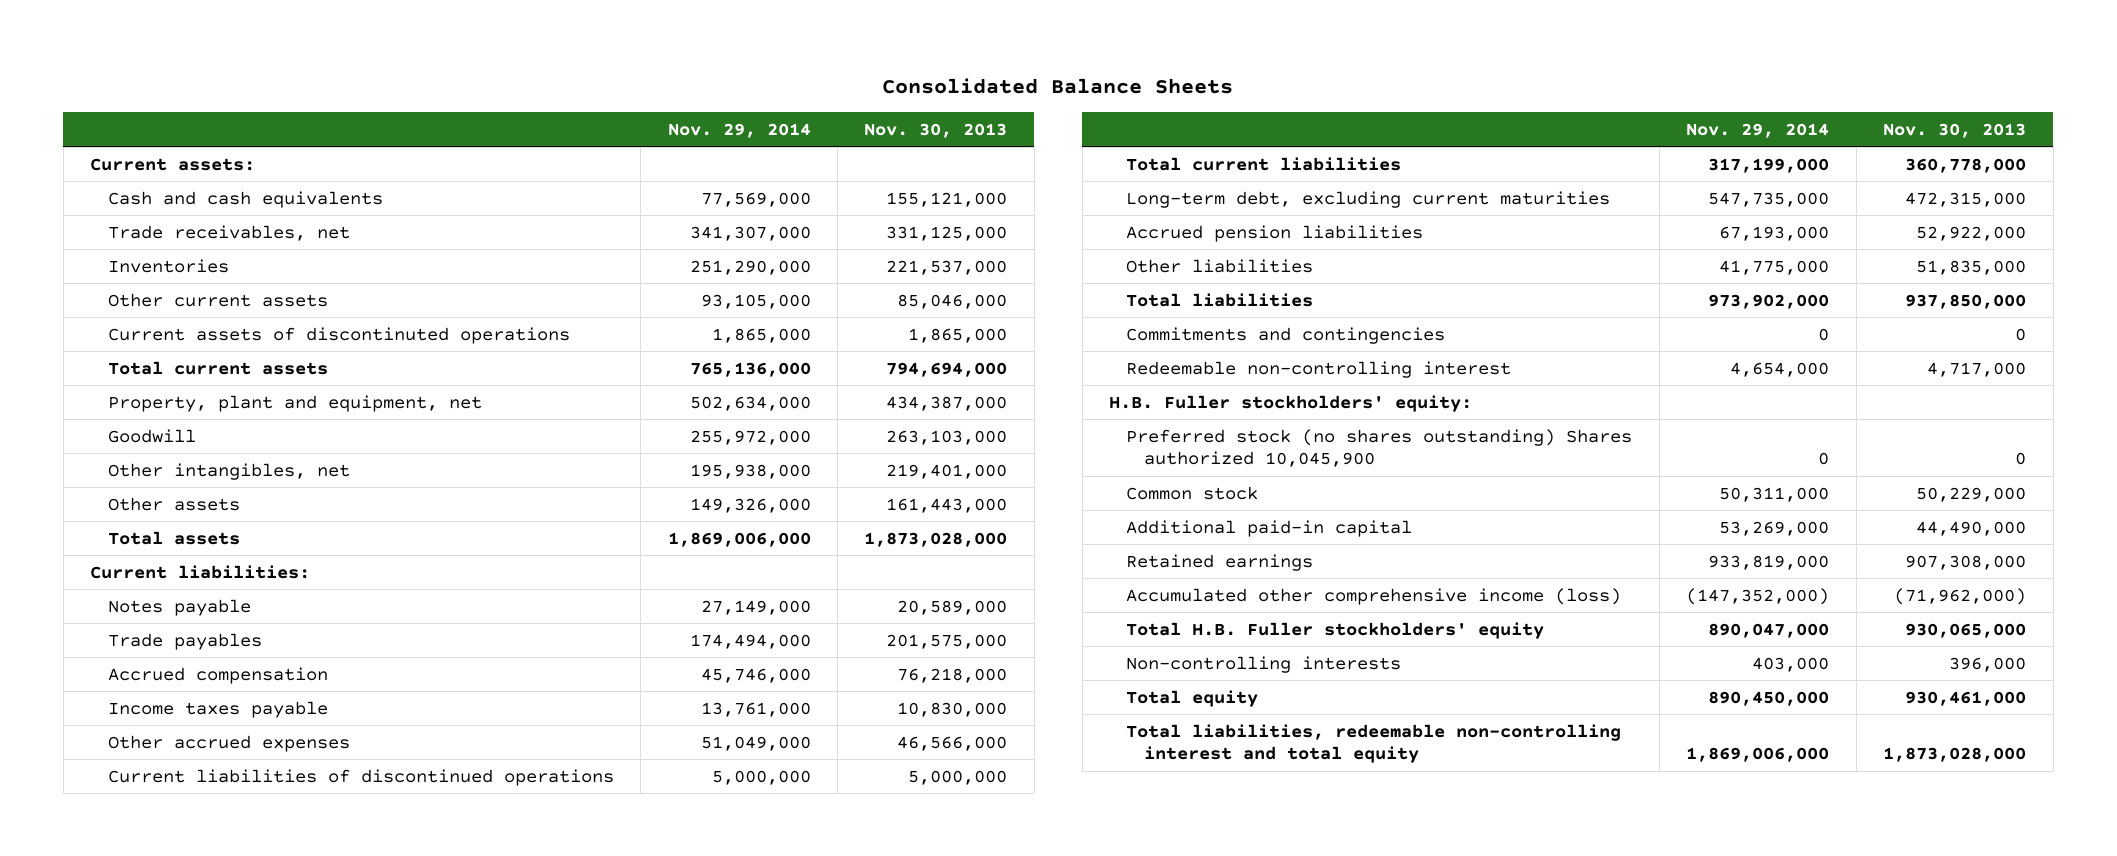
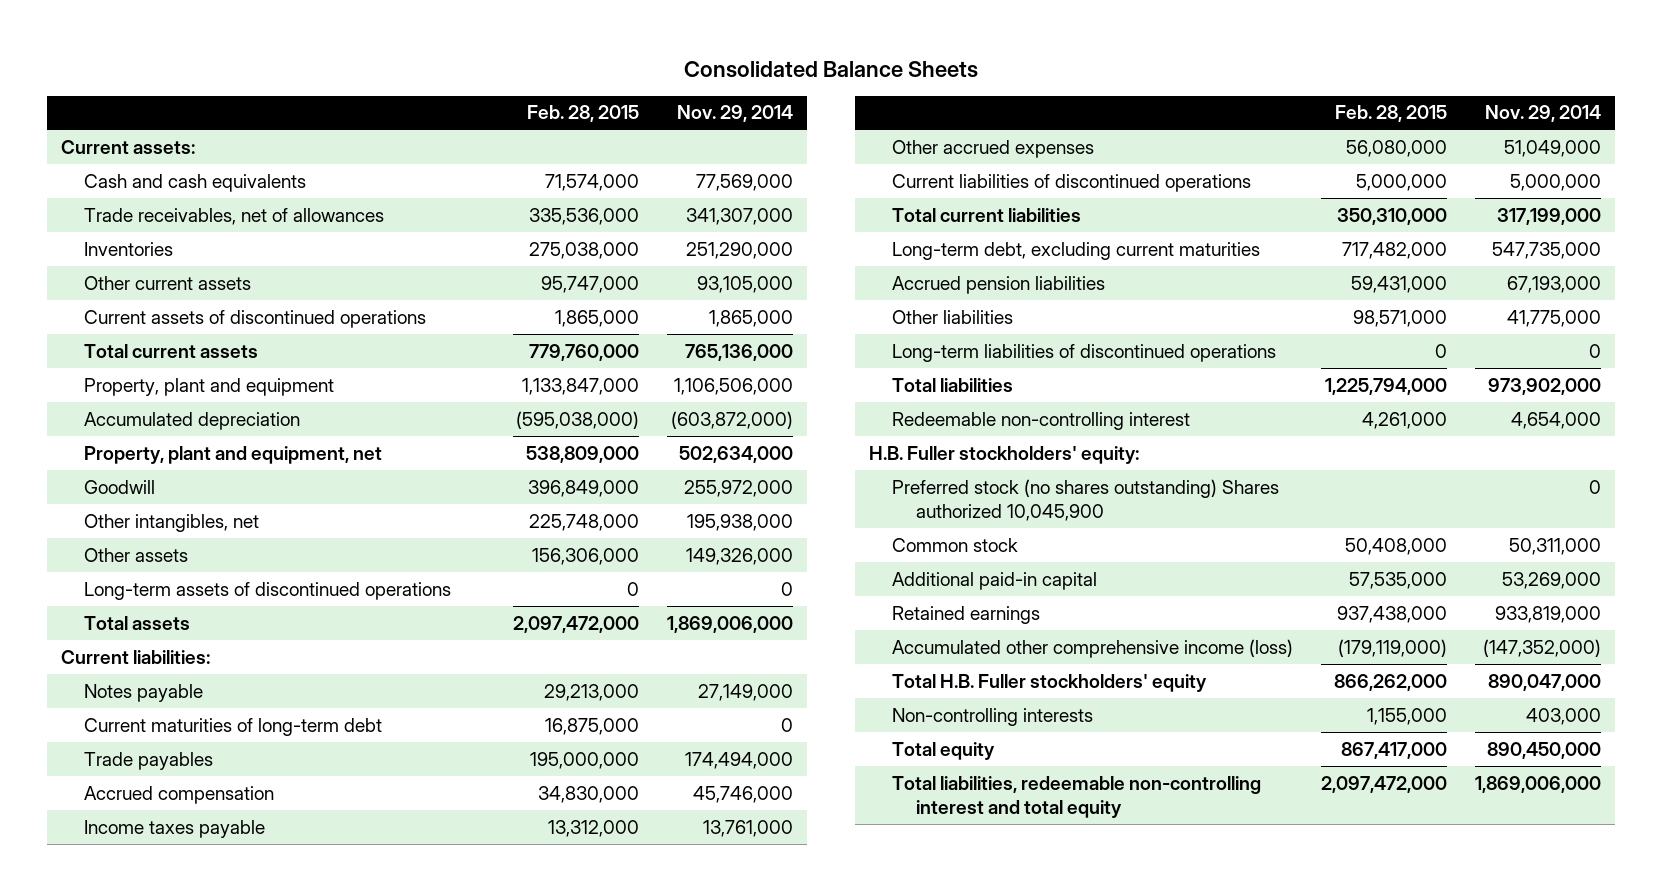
- | Nov. 29, 2014 | Nov. 30, 2013
+ | Feb. 28, 2015 | Nov. 29, 2014
- Trade receivables, net | 341,307,000 | 331,125,000
+ Trade receivables, net of allowances | 335,536,000 | 341,307,000
- Current assets of discontinuted operations | 1,865,000 | 1,865,000
+ Current assets of discontinued operations | 1,865,000 | 1,865,000
+ Property, plant and equipment | 1,133,847,000 | 1,106,506,000
+ Accumulated depreciation | (595,038,000) | (603,872,000)
+ Long-term assets of discontinued operations | 0 | 0
+ Current maturities of long-term debt | 16,875,000 | 0
+ Long-term liabilities of discontinued operations | 0 | 0
- Commitments and contingencies | 0 | 0

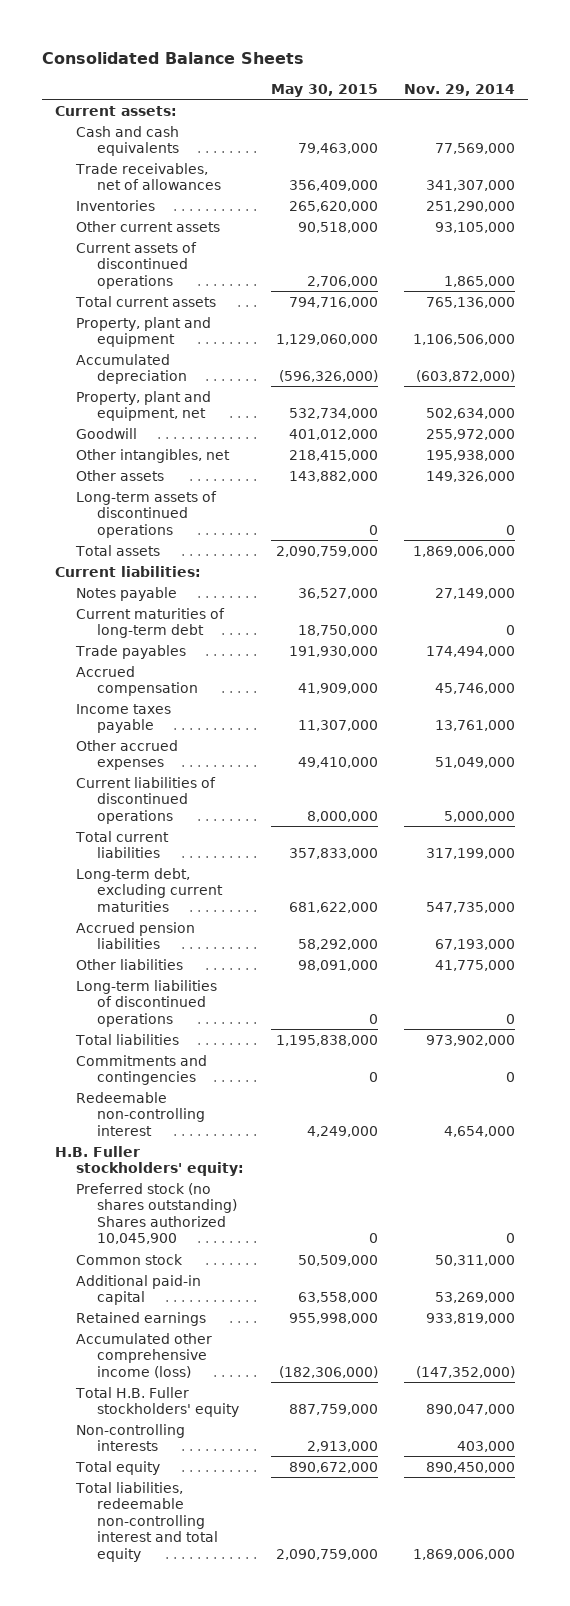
- | Feb. 28, 2015 | Nov. 29, 2014
+ | May 30, 2015 | Nov. 29, 2014
+ Commitments and contingencies | 0 | 0

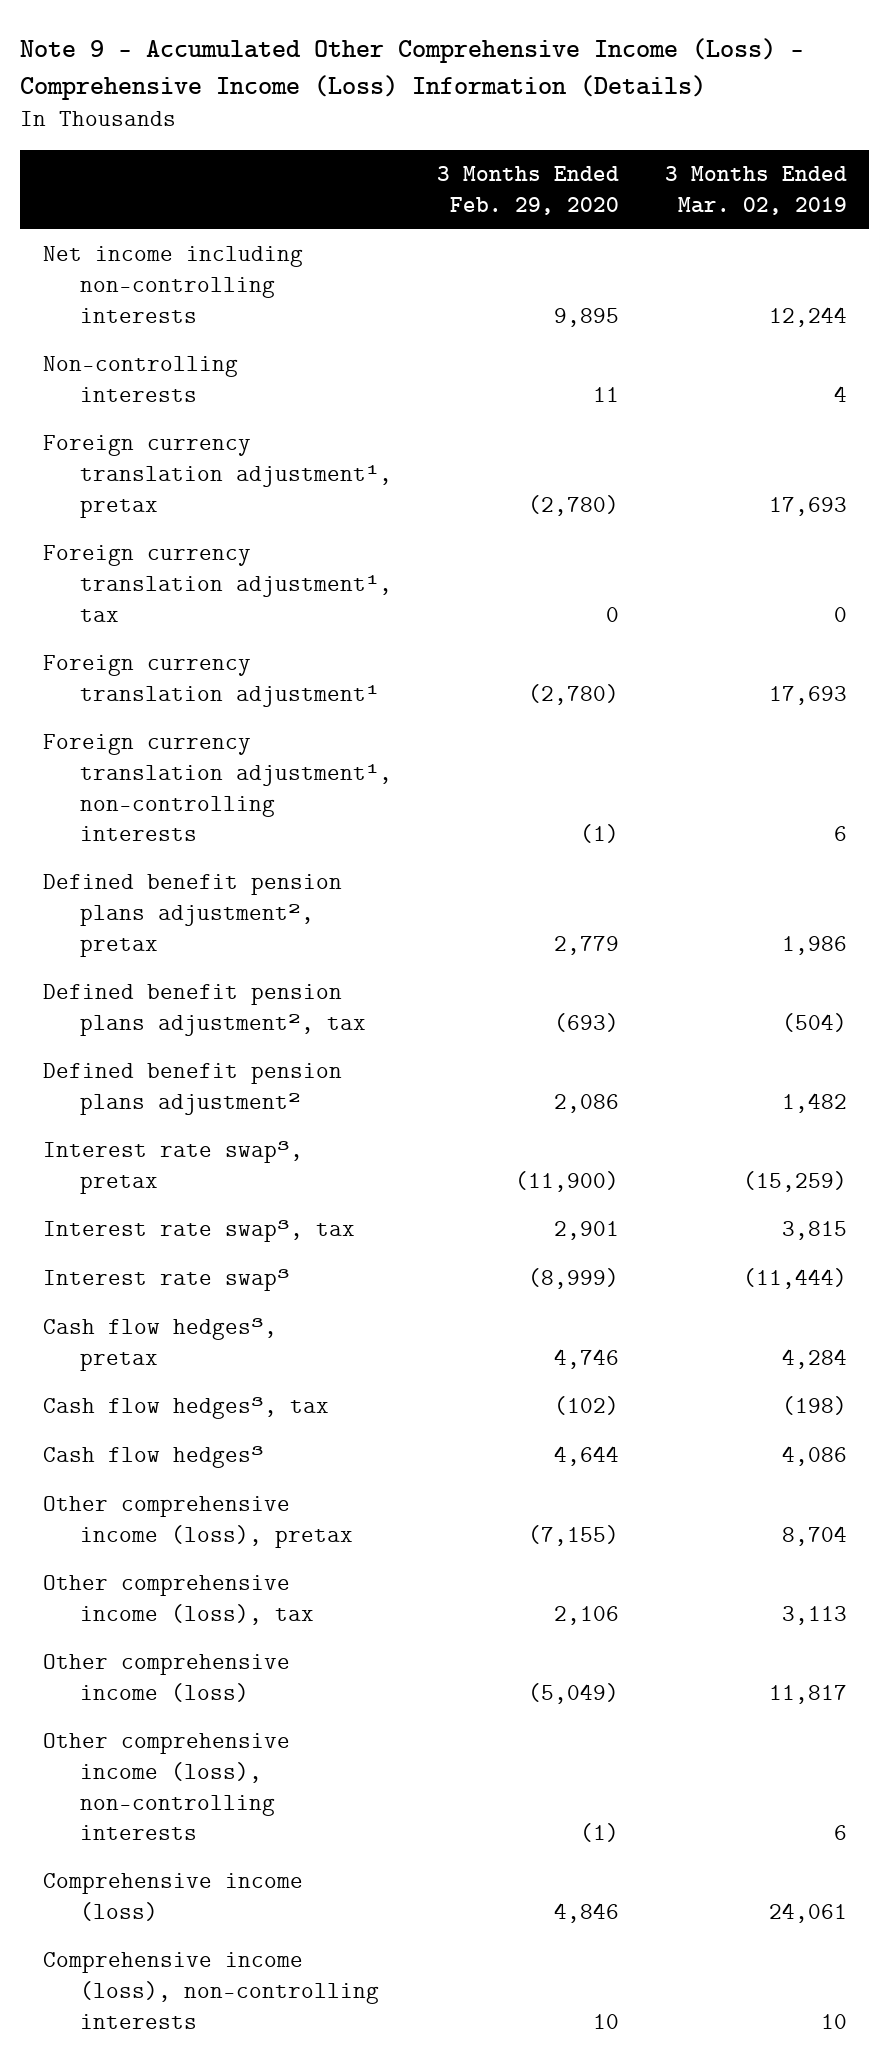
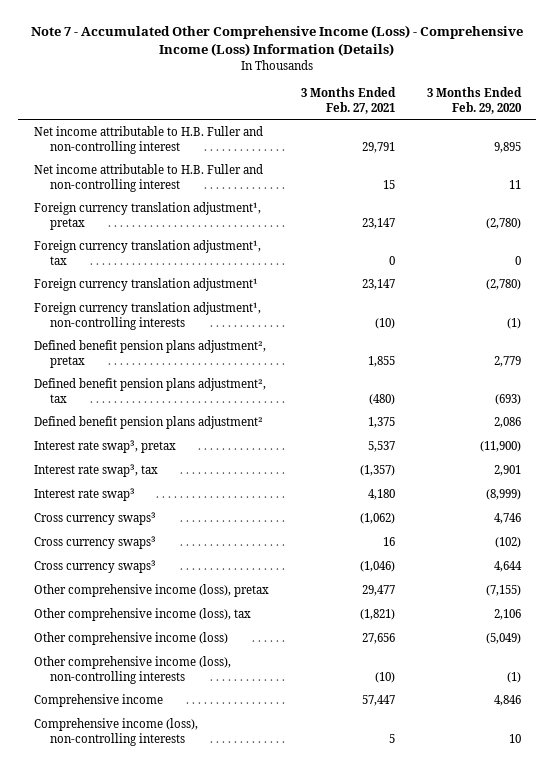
- Note 9 - Accumulated Other Comprehensive Income (Loss) - Comprehensive Income (Loss) Information (Details)
+ Note 7 - Accumulated Other Comprehensive Income (Loss) - Comprehensive Income (Loss) Information (Details)
- | 3 Months Ended Feb. 29, 2020 | 3 Months Ended Mar. 02, 2019
+ | 3 Months Ended Feb. 27, 2021 | 3 Months Ended Feb. 29, 2020
- Net income including non-controlling interests | 9,895 | 12,244
- Non-controlling interests | 11 | 4
+ Net income attributable to H.B. Fuller and non-controlling interest | 29,791 | 9,895
+ Net income attributable to H.B. Fuller and non-controlling interest | 15 | 11
- Cash flow hedges³, pretax | 4,746 | 4,284
- Cash flow hedges³, tax | (102) | (198)
- Cash flow hedges³ | 4,644 | 4,086
+ Cross currency swaps³ | (1,062) | 4,746
+ Cross currency swaps³ | 16 | (102)
+ Cross currency swaps³ | (1,046) | 4,644
- Comprehensive income (loss) | 4,846 | 24,061
+ Comprehensive income | 57,447 | 4,846

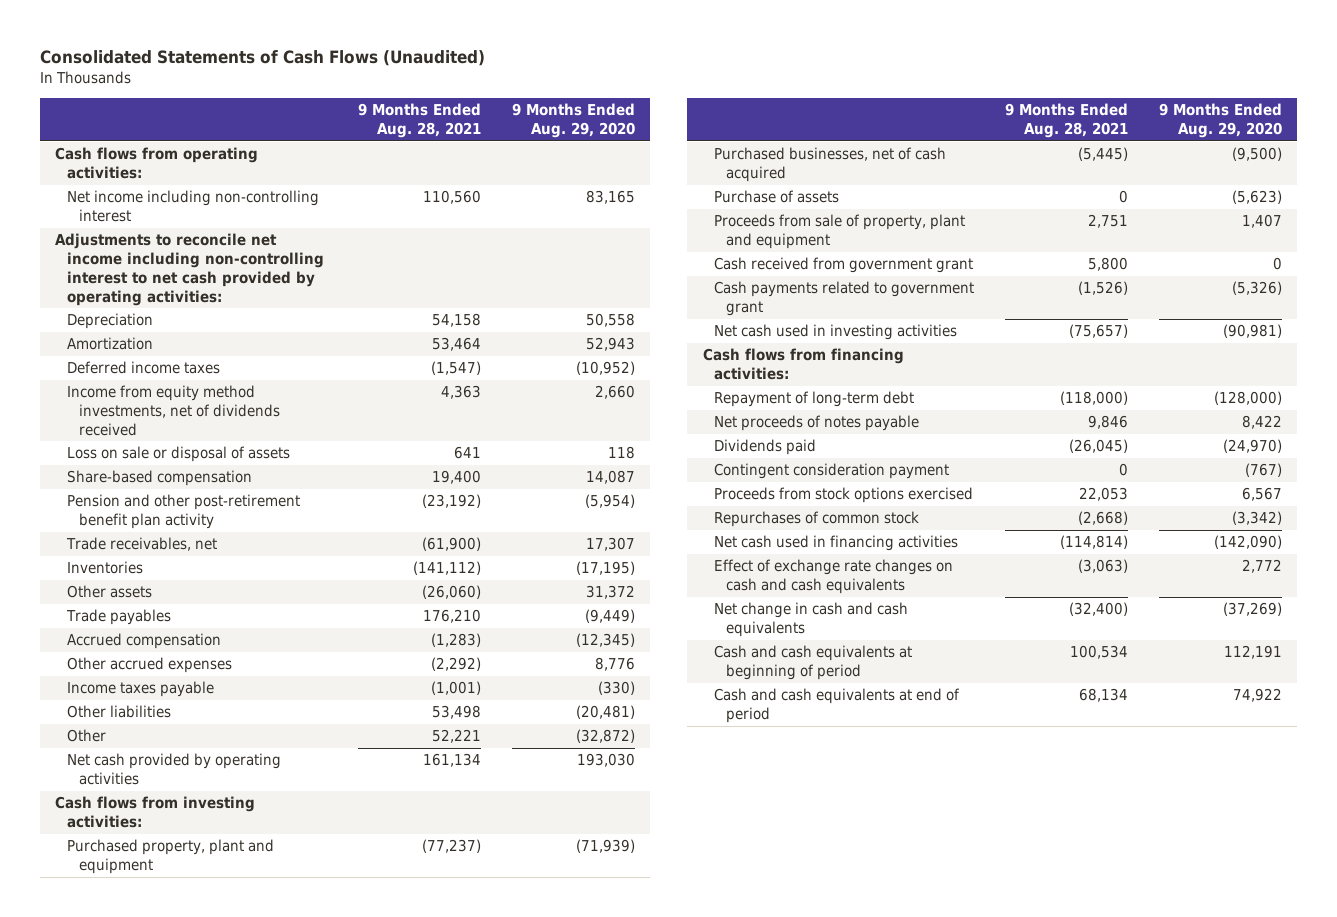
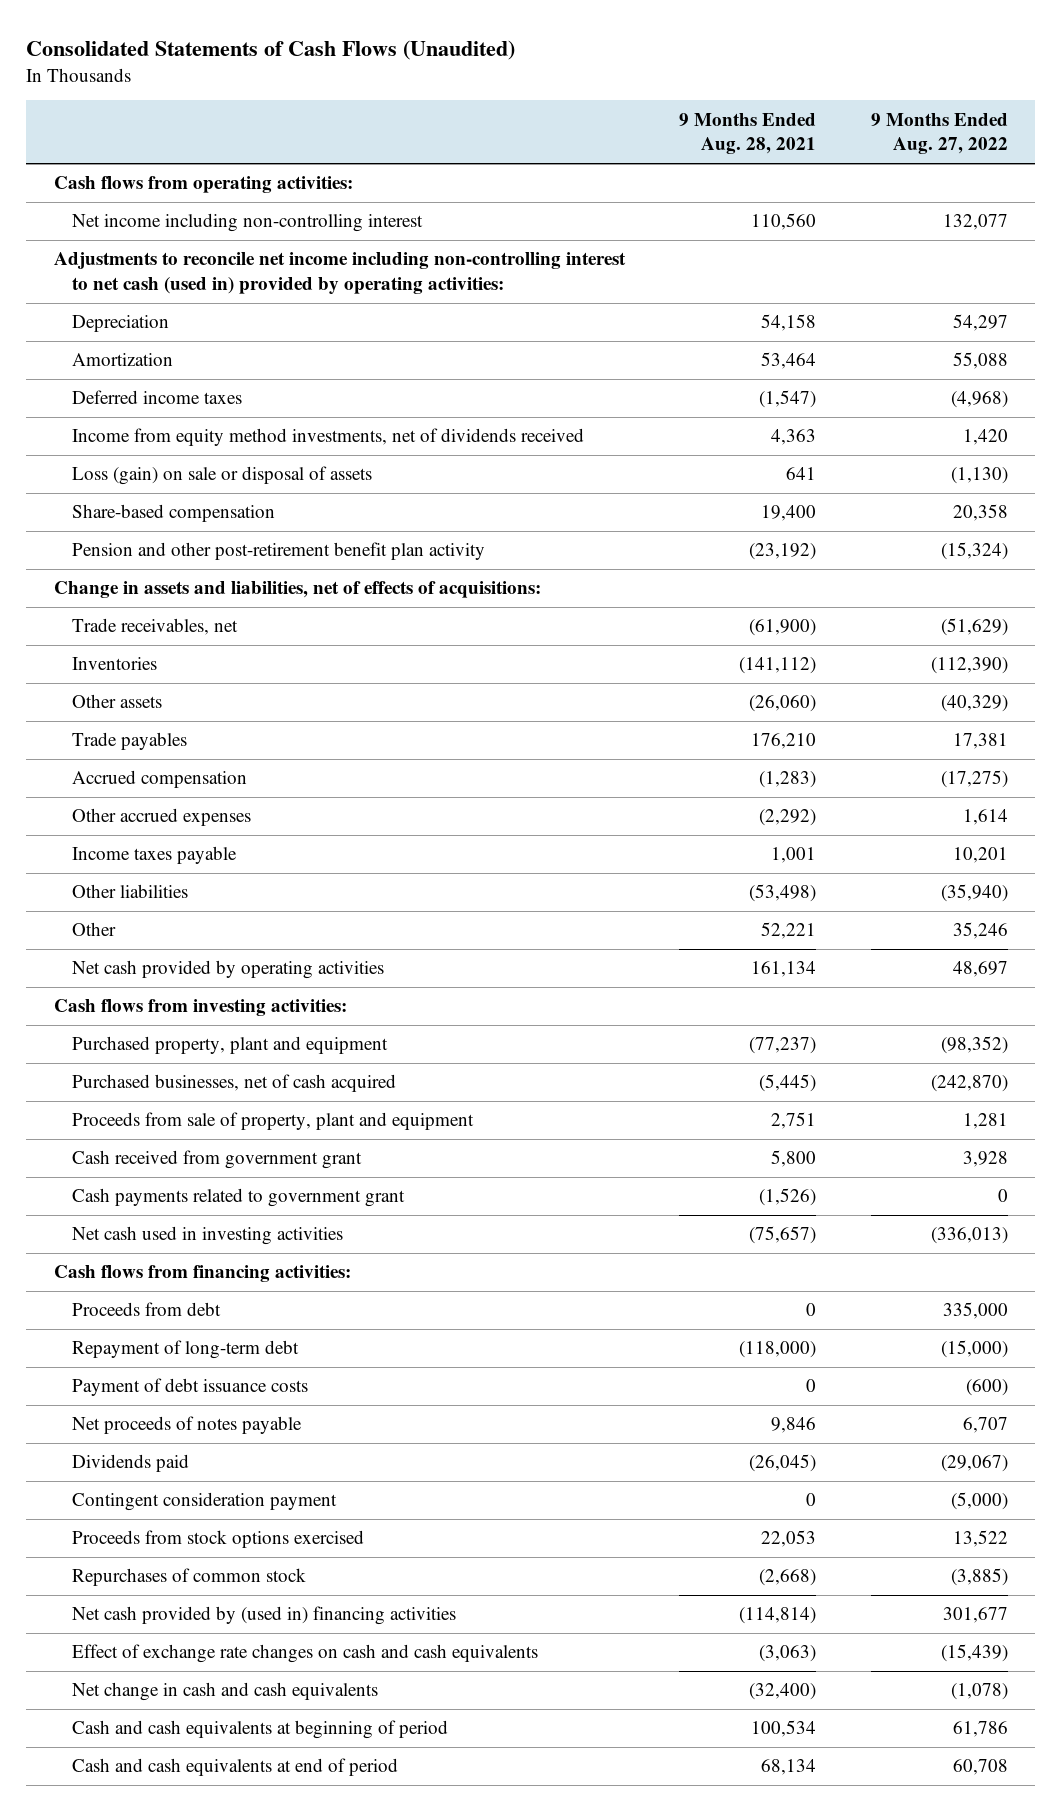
- | 9 Months Ended Aug. 28, 2021 | 9 Months Ended Aug. 29, 2020
+ | 9 Months Ended Aug. 28, 2021 | 9 Months Ended Aug. 27, 2022
- Adjustments to reconcile net income including non-controlling interest to net cash provided by operating activities:
+ Adjustments to reconcile net income including non-controlling interest to net cash (used in) provided by operating activities:
- Loss on sale or disposal of assets | 641 | 118
+ Loss (gain) on sale or disposal of assets | 641 | (1,130)
+ Change in assets and liabilities, net of effects of acquisitions:
- Income taxes payable | (1,001) | (330)
- Other liabilities | 53,498 | (20,481)
+ Income taxes payable | 1,001 | 10,201
+ Other liabilities | (53,498) | (35,940)
- Purchase of assets | 0 | (5,623)
+ Proceeds from debt | 0 | 335,000
+ Payment of debt issuance costs | 0 | (600)
- Net cash used in financing activities | (114,814) | (142,090)
+ Net cash provided by (used in) financing activities | (114,814) | 301,677

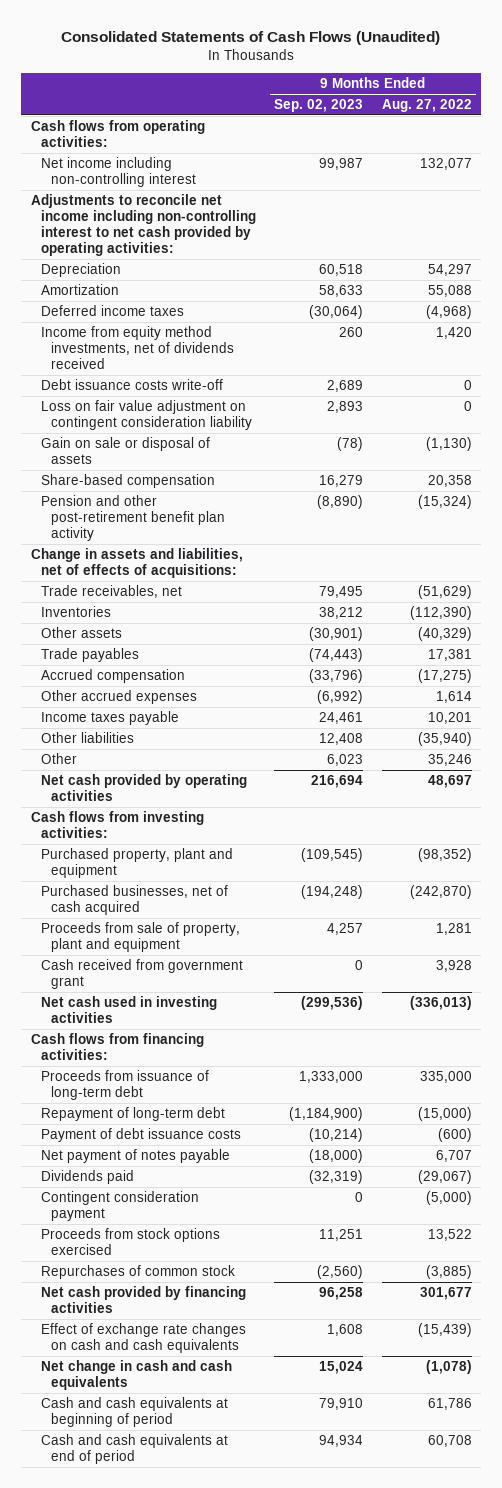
- | 9 Months Ended Aug. 28, 2021 | 9 Months Ended Aug. 27, 2022
+ | 9 Months Ended Sep. 02, 2023 | 9 Months Ended Aug. 27, 2022
- Adjustments to reconcile net income including non-controlling interest to net cash (used in) provided by operating activities:
+ Adjustments to reconcile net income including non-controlling interest to net cash provided by operating activities:
- Loss (gain) on sale or disposal of assets | 641 | (1,130)
+ Debt issuance costs write-off | 2,689 | 0
+ Loss on fair value adjustment on contingent consideration liability | 2,893 | 0
+ Gain on sale or disposal of assets | (78) | (1,130)
- Cash payments related to government grant | (1,526) | 0
- Proceeds from debt | 0 | 335,000
+ Proceeds from issuance of long-term debt | 1,333,000 | 335,000
- Net proceeds of notes payable | 9,846 | 6,707
+ Net payment of notes payable | (18,000) | 6,707
- Net cash provided by (used in) financing activities | (114,814) | 301,677
+ Net cash provided by financing activities | 96,258 | 301,677

